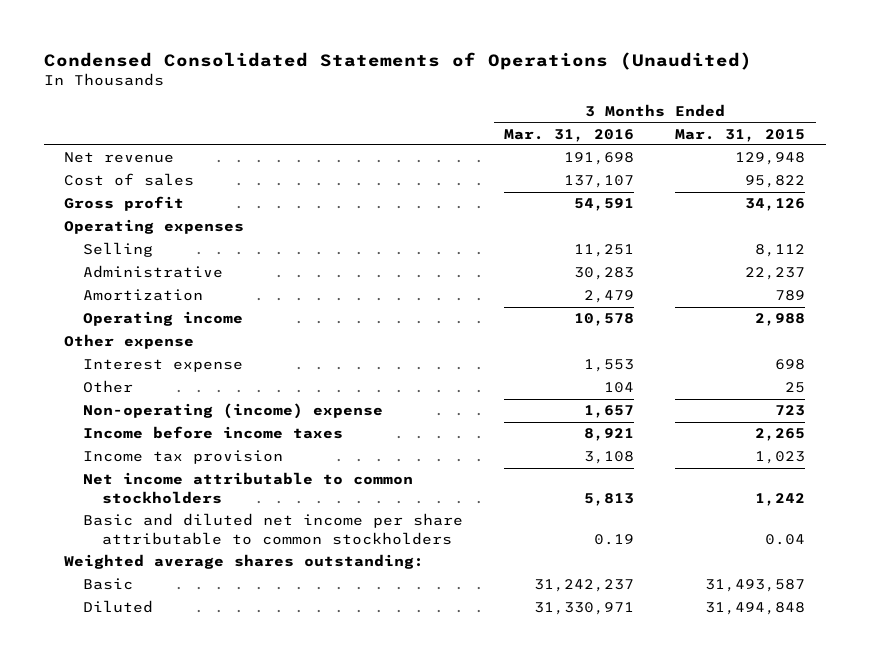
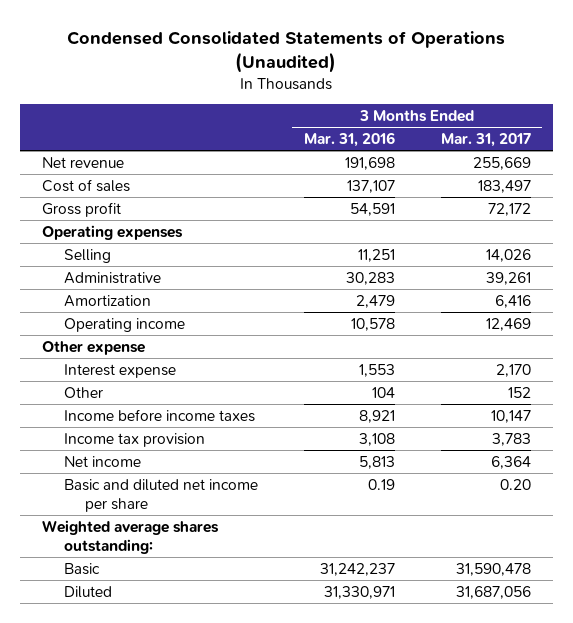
- | 3 Months Ended Mar. 31, 2016 | 3 Months Ended Mar. 31, 2015
+ | 3 Months Ended Mar. 31, 2016 | 3 Months Ended Mar. 31, 2017
- Non-operating (income) expense | 1,657 | 723
- Net income attributable to common stockholders | 5,813 | 1,242
- Basic and diluted net income per share attributable to common stockholders | 0.19 | 0.04
+ Net income | 5,813 | 6,364
+ Basic and diluted net income per share | 0.19 | 0.20

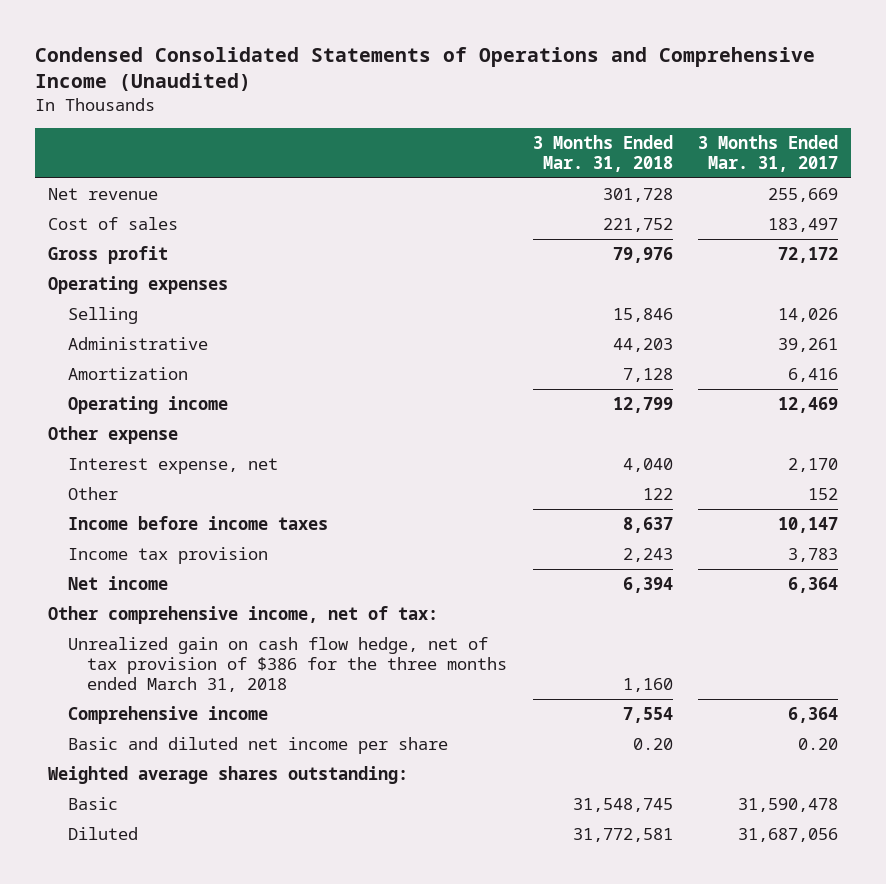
- Condensed Consolidated Statements of Operations (Unaudited)
+ Condensed Consolidated Statements of Operations and Comprehensive Income (Unaudited)
- | 3 Months Ended Mar. 31, 2016 | 3 Months Ended Mar. 31, 2017
+ | 3 Months Ended Mar. 31, 2018 | 3 Months Ended Mar. 31, 2017
- Interest expense | 1,553 | 2,170
+ Interest expense, net | 4,040 | 2,170
+ Other comprehensive income, net of tax:
+ Unrealized gain on cash flow hedge, net of tax provision of $386 for the three months ended March 31, 2018 | 1,160 |
+ Comprehensive income | 7,554 | 6,364

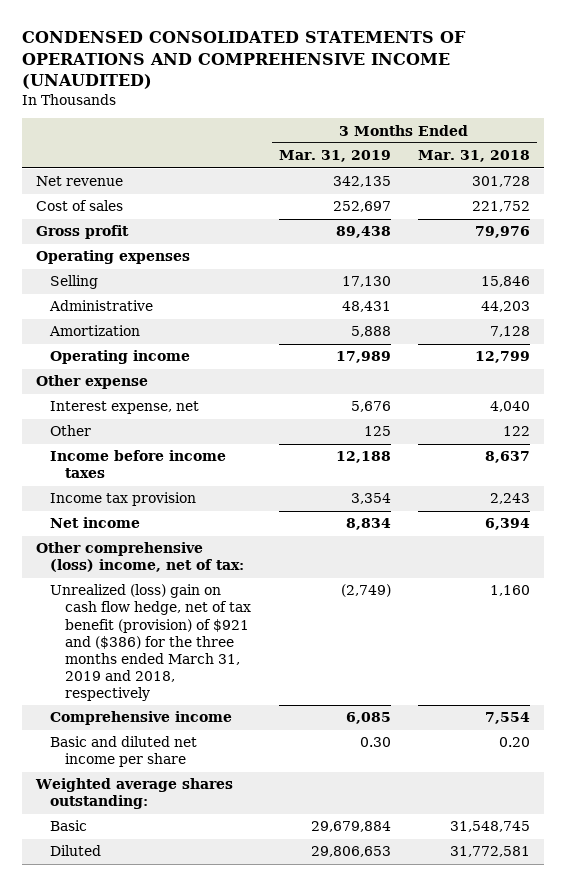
- Condensed Consolidated Statements of Operations and Comprehensive Income (Unaudited)
+ CONDENSED CONSOLIDATED STATEMENTS OF OPERATIONS AND COMPREHENSIVE INCOME (UNAUDITED)
- | 3 Months Ended Mar. 31, 2018 | 3 Months Ended Mar. 31, 2017
+ | 3 Months Ended Mar. 31, 2019 | 3 Months Ended Mar. 31, 2018
- Other comprehensive income, net of tax:
- Unrealized gain on cash flow hedge, net of tax provision of $386 for the three months ended March 31, 2018 | 1,160 |
+ Other comprehensive (loss) income, net of tax:
+ Unrealized (loss) gain on cash flow hedge, net of tax benefit (provision) of $921 and ($386) for the three months ended March 31, 2019 and 2018, respectively | (2,749) | 1,160

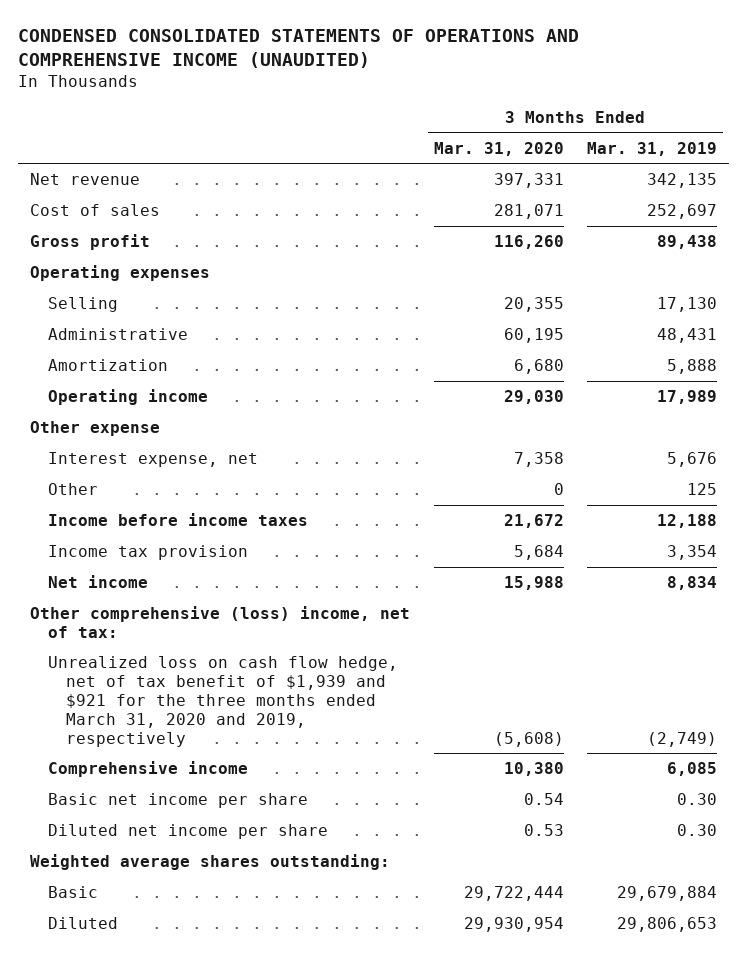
- | 3 Months Ended Mar. 31, 2019 | 3 Months Ended Mar. 31, 2018
+ | 3 Months Ended Mar. 31, 2020 | 3 Months Ended Mar. 31, 2019
- Unrealized (loss) gain on cash flow hedge, net of tax benefit (provision) of $921 and ($386) for the three months ended March 31, 2019 and 2018, respectively | (2,749) | 1,160
+ Unrealized loss on cash flow hedge, net of tax benefit of $1,939 and $921 for the three months ended March 31, 2020 and 2019, respectively | (5,608) | (2,749)
- Basic and diluted net income per share | 0.30 | 0.20
+ Basic net income per share | 0.54 | 0.30
+ Diluted net income per share | 0.53 | 0.30

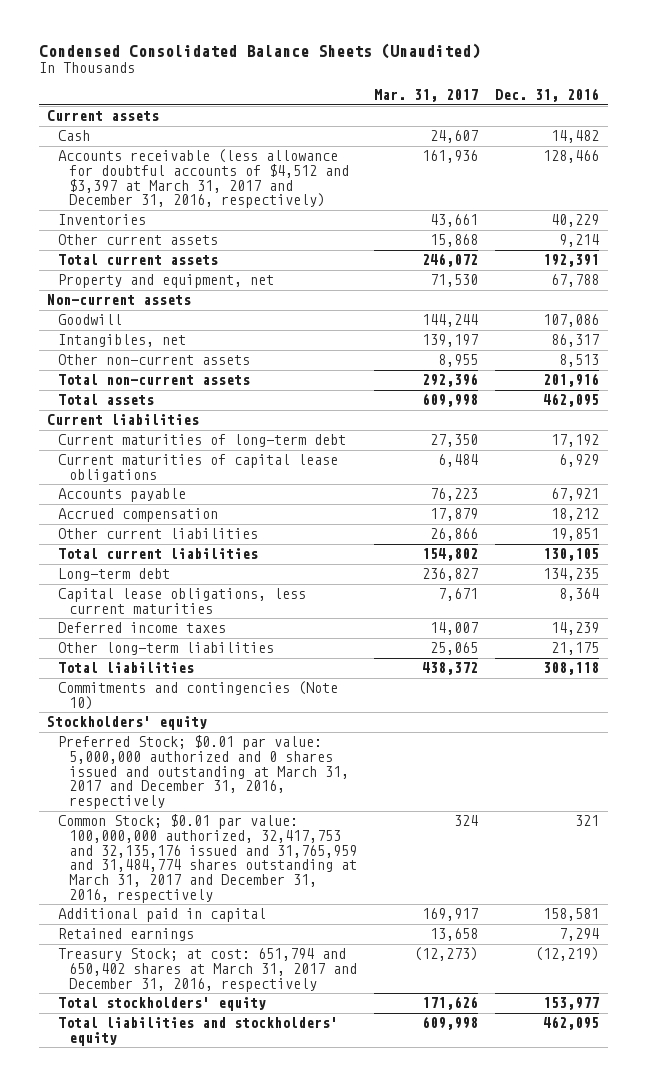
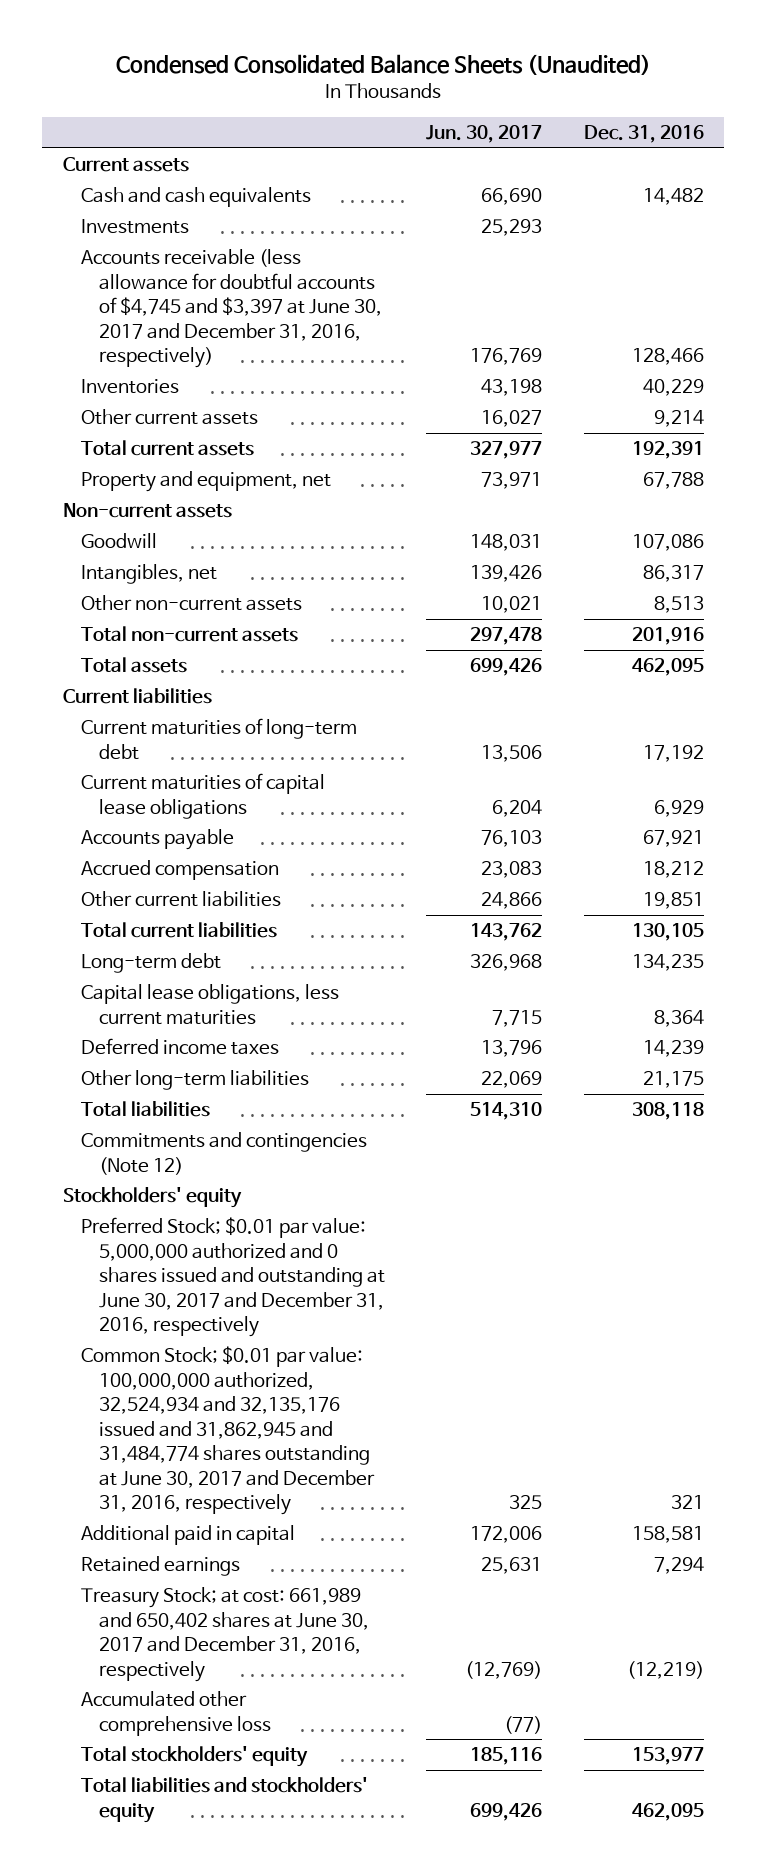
- | Mar. 31, 2017 | Dec. 31, 2016
+ | Jun. 30, 2017 | Dec. 31, 2016
- Cash | 24,607 | 14,482
- Accounts receivable (less allowance for doubtful accounts of $4,512 and $3,397 at March 31, 2017 and December 31, 2016, respectively) | 161,936 | 128,466
+ Cash and cash equivalents | 66,690 | 14,482
+ Investments | 25,293 |
+ Accounts receivable (less allowance for doubtful accounts of $4,745 and $3,397 at June 30, 2017 and December 31, 2016, respectively) | 176,769 | 128,466
- Commitments and contingencies (Note 10)
+ Commitments and contingencies (Note 12)
- Preferred Stock; $0.01 par value: 5,000,000 authorized and 0 shares issued and outstanding at March 31, 2017 and December 31, 2016, respectively
- Common Stock; $0.01 par value: 100,000,000 authorized, 32,417,753 and 32,135,176 issued and 31,765,959 and 31,484,774 shares outstanding at March 31, 2017 and December 31, 2016, respectively | 324 | 321
+ Preferred Stock; $0.01 par value: 5,000,000 authorized and 0 shares issued and outstanding at June 30, 2017 and December 31, 2016, respectively
+ Common Stock; $0.01 par value: 100,000,000 authorized, 32,524,934 and 32,135,176 issued and 31,862,945 and 31,484,774 shares outstanding at June 30, 2017 and December 31, 2016, respectively | 325 | 321
- Treasury Stock; at cost: 651,794 and 650,402 shares at March 31, 2017 and December 31, 2016, respectively | (12,273) | (12,219)
+ Treasury Stock; at cost: 661,989 and 650,402 shares at June 30, 2017 and December 31, 2016, respectively | (12,769) | (12,219)
+ Accumulated other comprehensive loss | (77) |

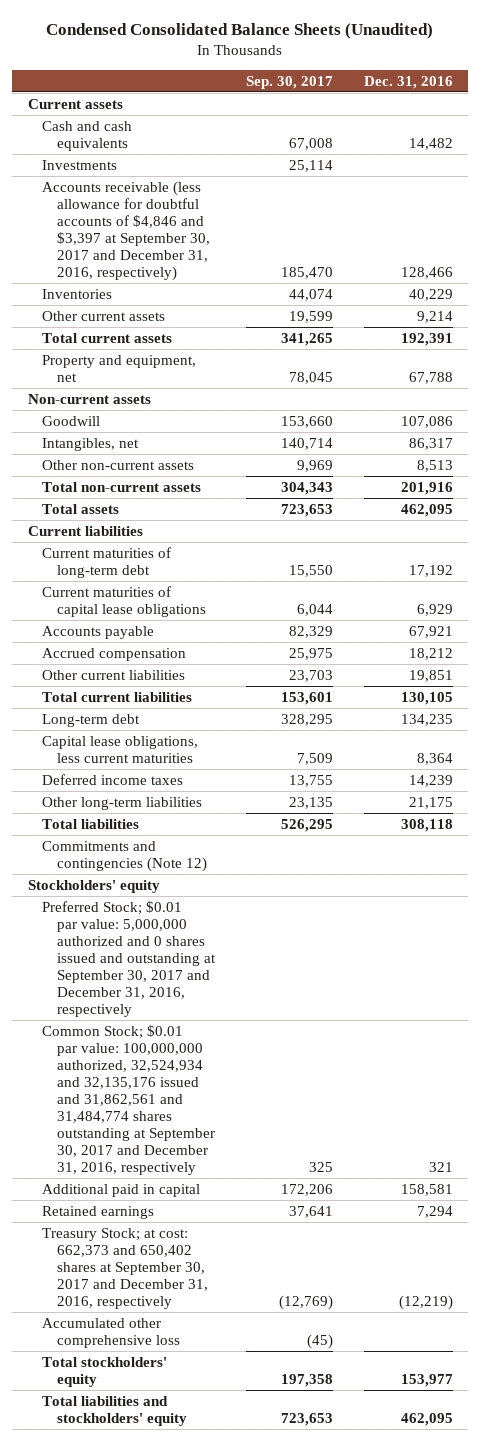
- | Jun. 30, 2017 | Dec. 31, 2016
+ | Sep. 30, 2017 | Dec. 31, 2016
- Accounts receivable (less allowance for doubtful accounts of $4,745 and $3,397 at June 30, 2017 and December 31, 2016, respectively) | 176,769 | 128,466
+ Accounts receivable (less allowance for doubtful accounts of $4,846 and $3,397 at September 30, 2017 and December 31, 2016, respectively) | 185,470 | 128,466
- Preferred Stock; $0.01 par value: 5,000,000 authorized and 0 shares issued and outstanding at June 30, 2017 and December 31, 2016, respectively
- Common Stock; $0.01 par value: 100,000,000 authorized, 32,524,934 and 32,135,176 issued and 31,862,945 and 31,484,774 shares outstanding at June 30, 2017 and December 31, 2016, respectively | 325 | 321
+ Preferred Stock; $0.01 par value: 5,000,000 authorized and 0 shares issued and outstanding at September 30, 2017 and December 31, 2016, respectively
+ Common Stock; $0.01 par value: 100,000,000 authorized, 32,524,934 and 32,135,176 issued and 31,862,561 and 31,484,774 shares outstanding at September 30, 2017 and December 31, 2016, respectively | 325 | 321
- Treasury Stock; at cost: 661,989 and 650,402 shares at June 30, 2017 and December 31, 2016, respectively | (12,769) | (12,219)
+ Treasury Stock; at cost: 662,373 and 650,402 shares at September 30, 2017 and December 31, 2016, respectively | (12,769) | (12,219)

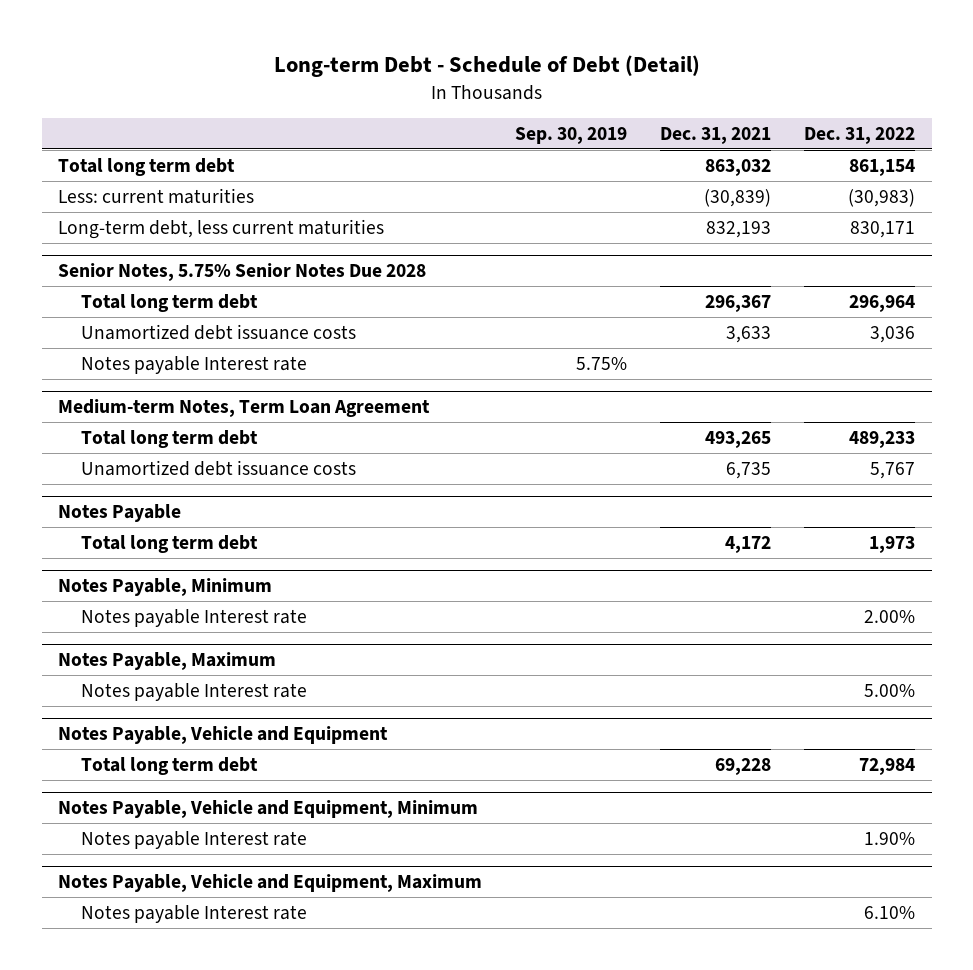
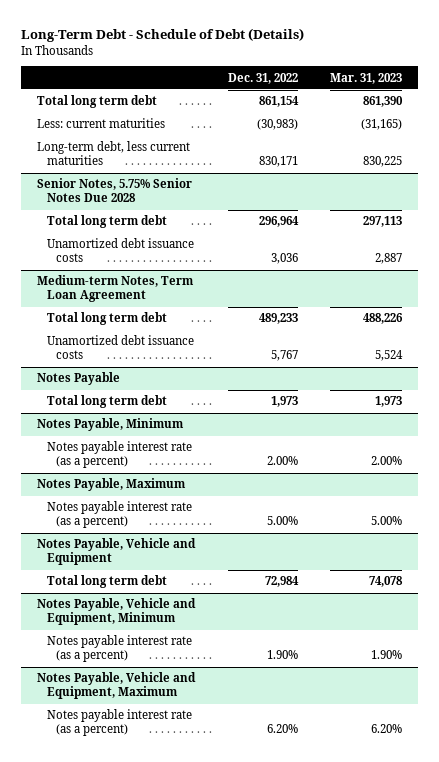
- Long-term Debt - Schedule of Debt (Detail)
+ Long-Term Debt - Schedule of Debt (Details)
- | Sep. 30, 2019 | Dec. 31, 2021 | Dec. 31, 2022
+ | Dec. 31, 2022 | Mar. 31, 2023
@ Senior Notes, 5.75% Senior Notes Due 2028
- Notes payable Interest rate | 5.75% | |
@ Notes Payable, Minimum
- Notes payable Interest rate | | | 2.00%
+ Notes payable interest rate (as a percent) | 2.00% | 2.00%
@ Notes Payable, Maximum
- Notes payable Interest rate | | | 5.00%
+ Notes payable interest rate (as a percent) | 5.00% | 5.00%
@ Notes Payable, Vehicle and Equipment, Minimum
- Notes payable Interest rate | | | 1.90%
+ Notes payable interest rate (as a percent) | 1.90% | 1.90%
@ Notes Payable, Vehicle and Equipment, Maximum
- Notes payable Interest rate | | | 6.10%
+ Notes payable interest rate (as a percent) | 6.20% | 6.20%

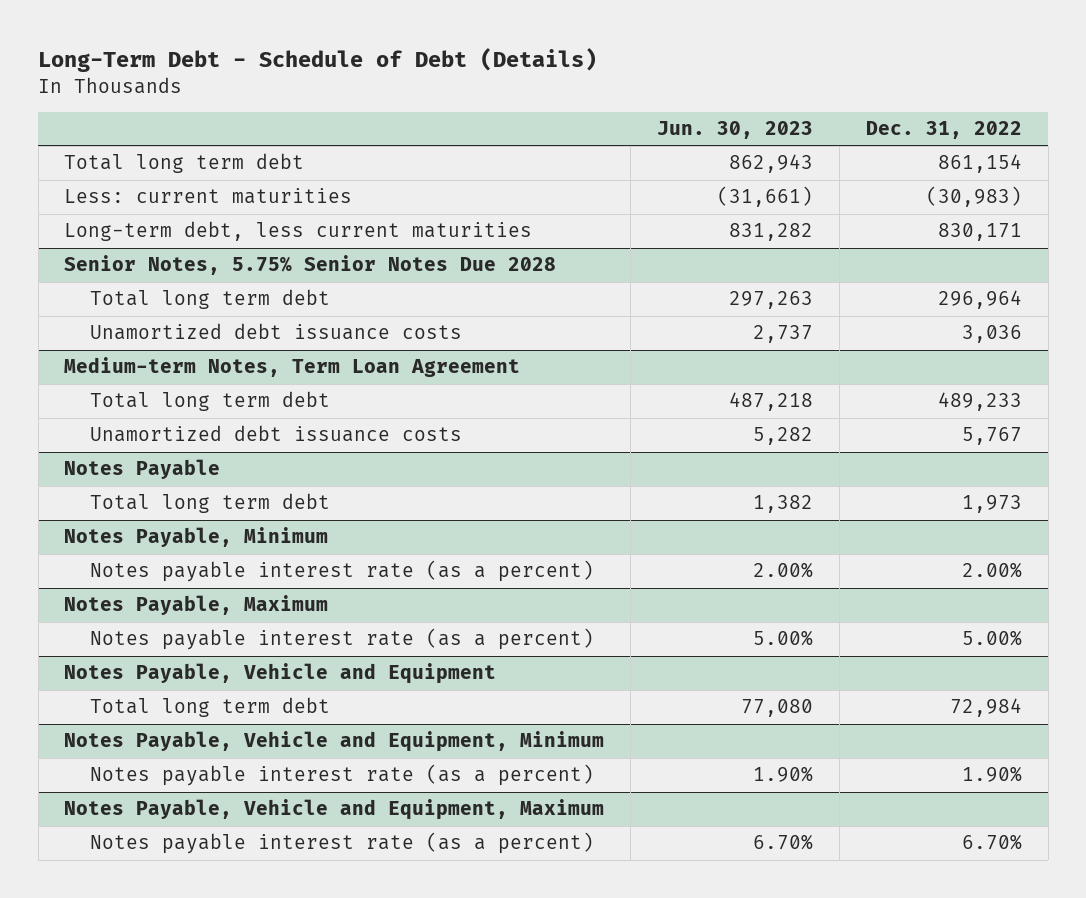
- | Dec. 31, 2022 | Mar. 31, 2023
+ | Jun. 30, 2023 | Dec. 31, 2022
@ Notes Payable, Vehicle and Equipment, Maximum
- Notes payable interest rate (as a percent) | 6.20% | 6.20%
+ Notes payable interest rate (as a percent) | 6.70% | 6.70%

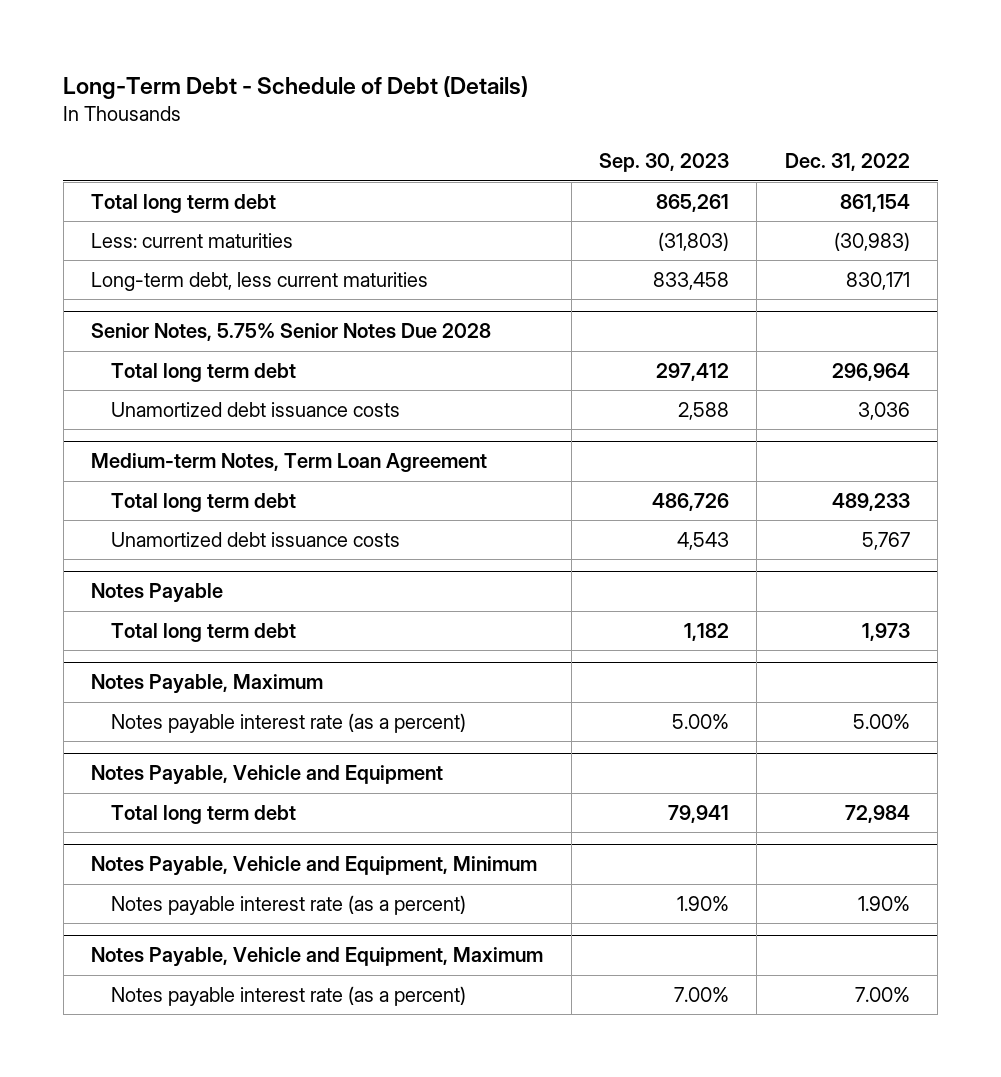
- | Jun. 30, 2023 | Dec. 31, 2022
+ | Sep. 30, 2023 | Dec. 31, 2022
- Notes Payable, Minimum
- Notes payable interest rate (as a percent) | 2.00% | 2.00%
@ Notes Payable, Vehicle and Equipment, Maximum
- Notes payable interest rate (as a percent) | 6.70% | 6.70%
+ Notes payable interest rate (as a percent) | 7.00% | 7.00%

